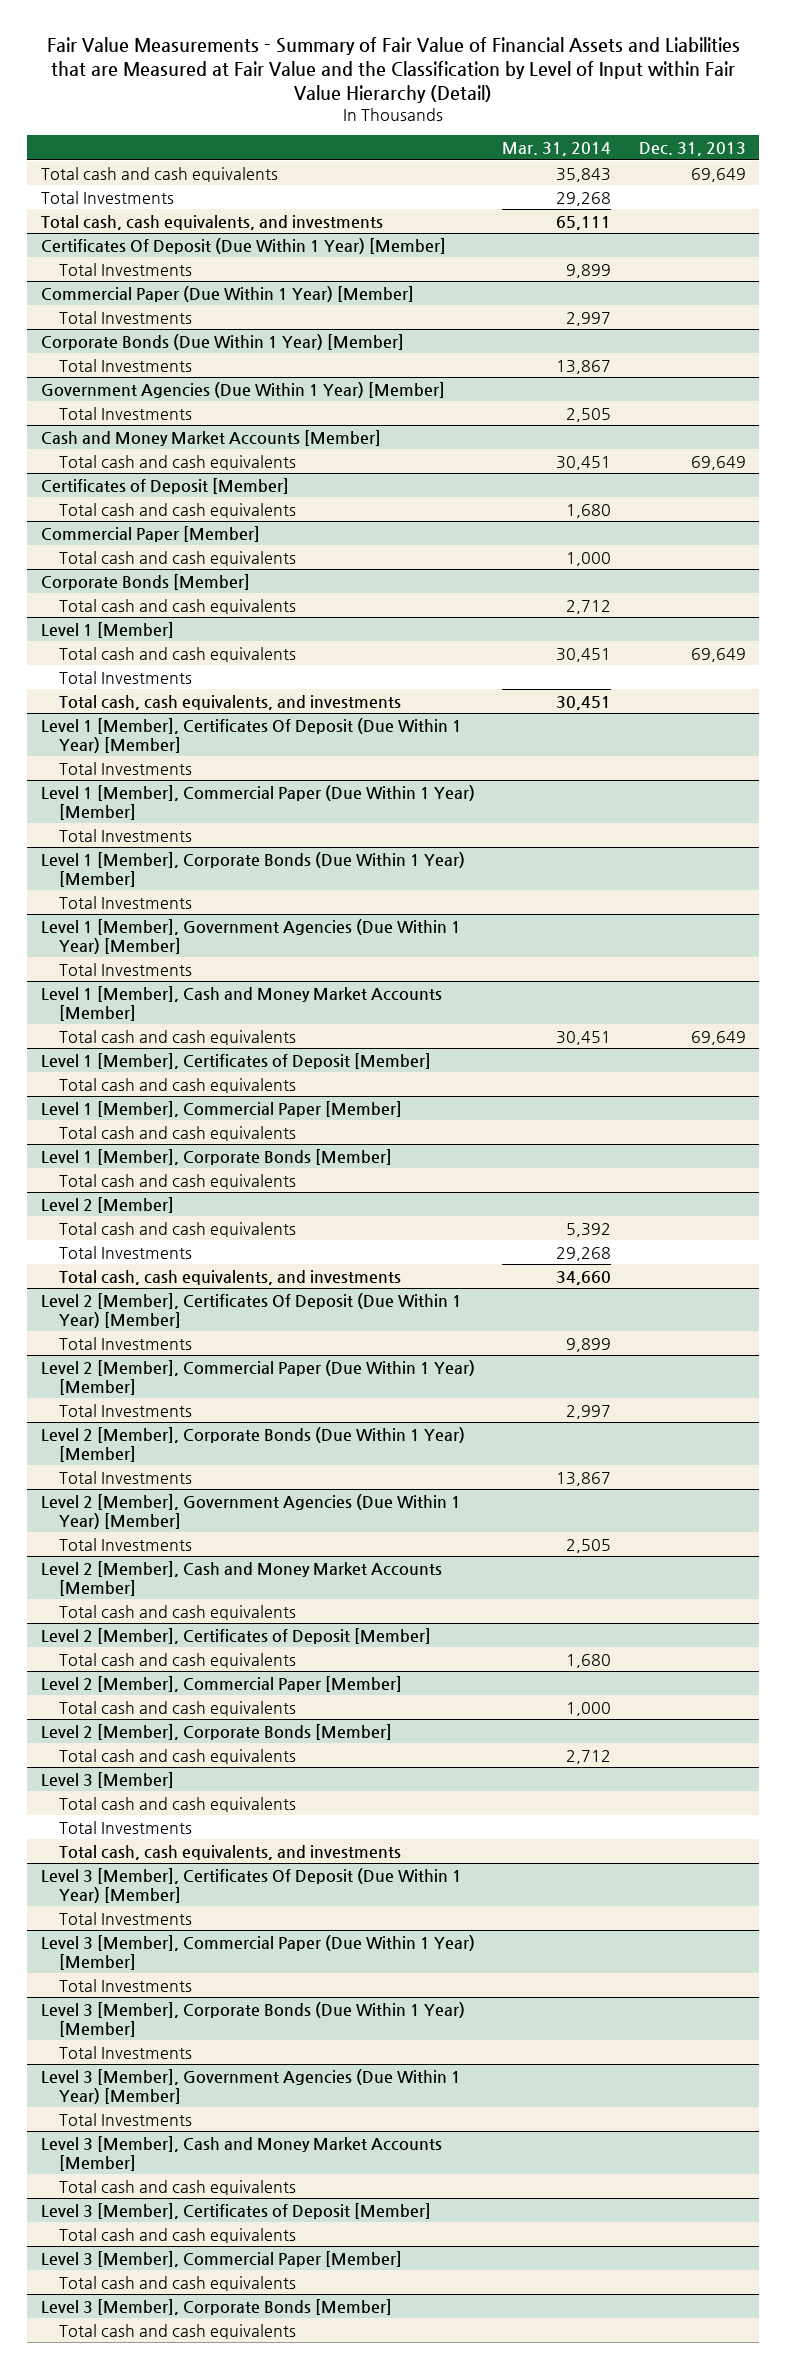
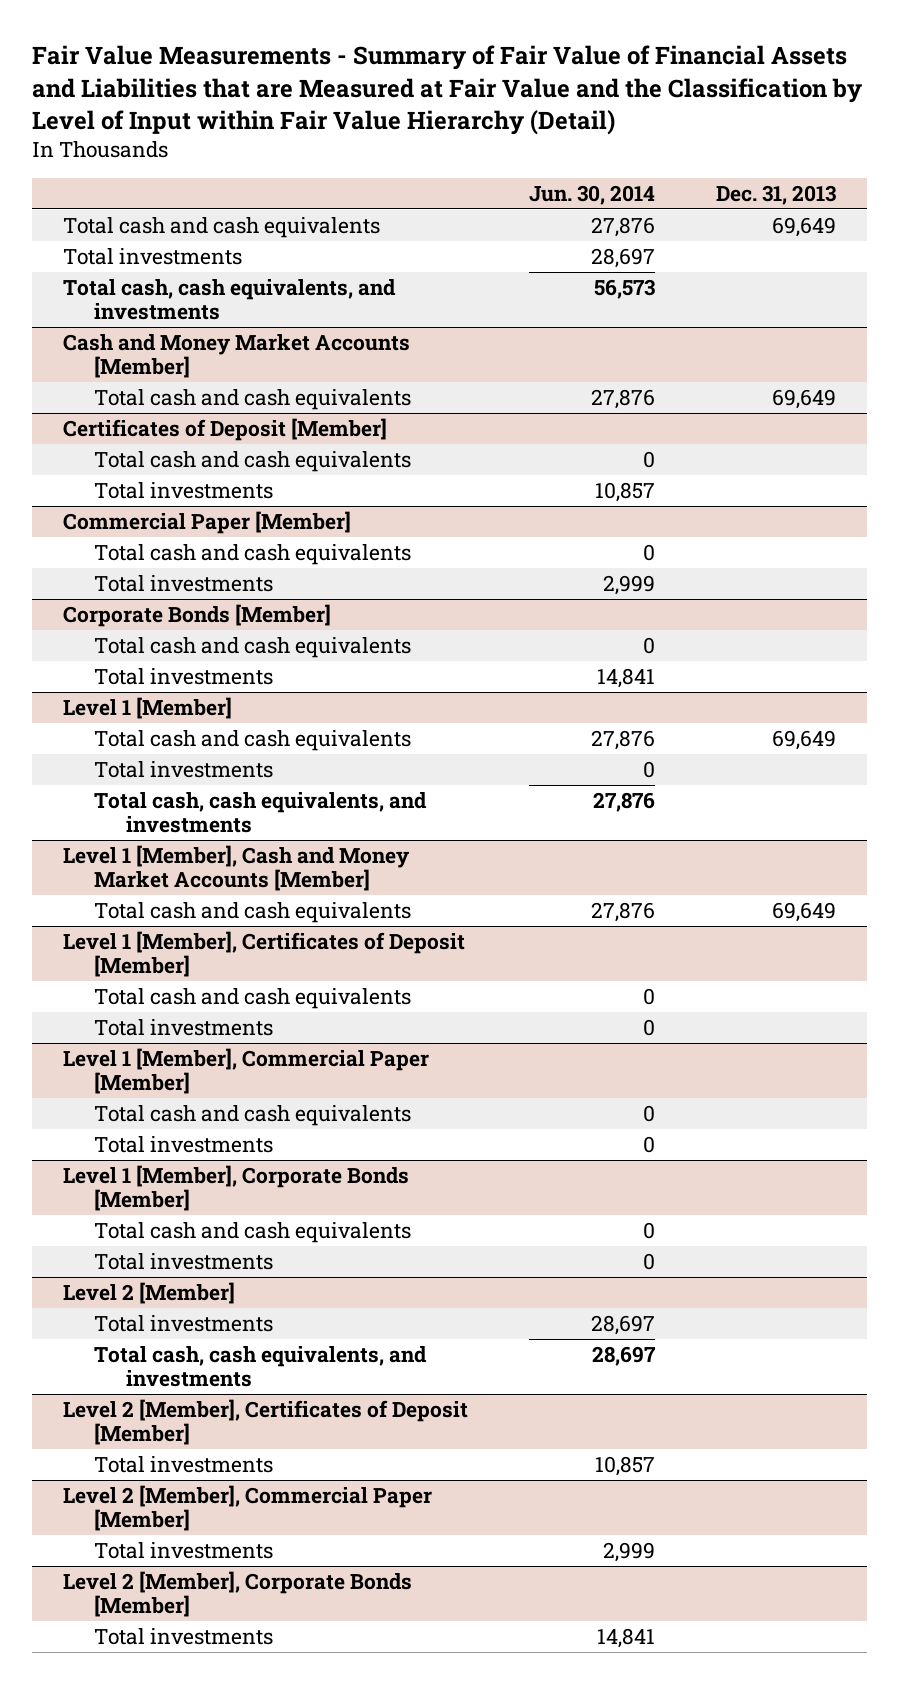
- | Mar. 31, 2014 | Dec. 31, 2013
+ | Jun. 30, 2014 | Dec. 31, 2013
- Total Investments | 29,268 |
+ Total investments | 28,697 |
- Certificates Of Deposit (Due Within 1 Year) [Member]
- Total Investments | 9,899 |
- Commercial Paper (Due Within 1 Year) [Member]
- Total Investments | 2,997 |
- Corporate Bonds (Due Within 1 Year) [Member]
- Total Investments | 13,867 |
- Government Agencies (Due Within 1 Year) [Member]
- Total Investments | 2,505 |
@ Certificates of Deposit [Member]
+ Total investments | 10,857 |
@ Commercial Paper [Member]
+ Total investments | 2,999 |
@ Corporate Bonds [Member]
+ Total investments | 14,841 |
@ Level 1 [Member]
- Total Investments
+ Total investments | 0 |
- Level 1 [Member], Certificates Of Deposit (Due Within 1 Year) [Member]
- Total Investments
- Level 1 [Member], Commercial Paper (Due Within 1 Year) [Member]
- Total Investments
- Level 1 [Member], Corporate Bonds (Due Within 1 Year) [Member]
- Total Investments
- Level 1 [Member], Government Agencies (Due Within 1 Year) [Member]
- Total Investments
@ Level 1 [Member], Certificates of Deposit [Member]
+ Total investments | 0 |
@ Level 1 [Member], Commercial Paper [Member]
+ Total investments | 0 |
@ Level 1 [Member], Corporate Bonds [Member]
+ Total investments | 0 |
@ Level 2 [Member]
- Total cash and cash equivalents | 5,392 |
- Total Investments | 29,268 |
+ Total investments | 28,697 |
- Level 2 [Member], Certificates Of Deposit (Due Within 1 Year) [Member]
- Total Investments | 9,899 |
- Level 2 [Member], Commercial Paper (Due Within 1 Year) [Member]
- Total Investments | 2,997 |
- Level 2 [Member], Corporate Bonds (Due Within 1 Year) [Member]
- Total Investments | 13,867 |
- Level 2 [Member], Government Agencies (Due Within 1 Year) [Member]
- Total Investments | 2,505 |
- Level 2 [Member], Cash and Money Market Accounts [Member]
- Total cash and cash equivalents
@ Level 2 [Member], Certificates of Deposit [Member]
- Total cash and cash equivalents | 1,680 |
+ Total investments | 10,857 |
@ Level 2 [Member], Commercial Paper [Member]
- Total cash and cash equivalents | 1,000 |
+ Total investments | 2,999 |
@ Level 2 [Member], Corporate Bonds [Member]
- Total cash and cash equivalents | 2,712 |
- Level 3 [Member]
- Total cash and cash equivalents
- Total Investments
- Total cash, cash equivalents, and investments
- Level 3 [Member], Certificates Of Deposit (Due Within 1 Year) [Member]
- Total Investments
- Level 3 [Member], Commercial Paper (Due Within 1 Year) [Member]
- Total Investments
- Level 3 [Member], Corporate Bonds (Due Within 1 Year) [Member]
- Total Investments
- Level 3 [Member], Government Agencies (Due Within 1 Year) [Member]
- Total Investments
- Level 3 [Member], Cash and Money Market Accounts [Member]
- Total cash and cash equivalents
- Level 3 [Member], Certificates of Deposit [Member]
- Total cash and cash equivalents
- Level 3 [Member], Commercial Paper [Member]
- Total cash and cash equivalents
- Level 3 [Member], Corporate Bonds [Member]
- Total cash and cash equivalents
@ Level 2 [Member], Corporate Bonds [Member]
+ Total investments | 14,841 |

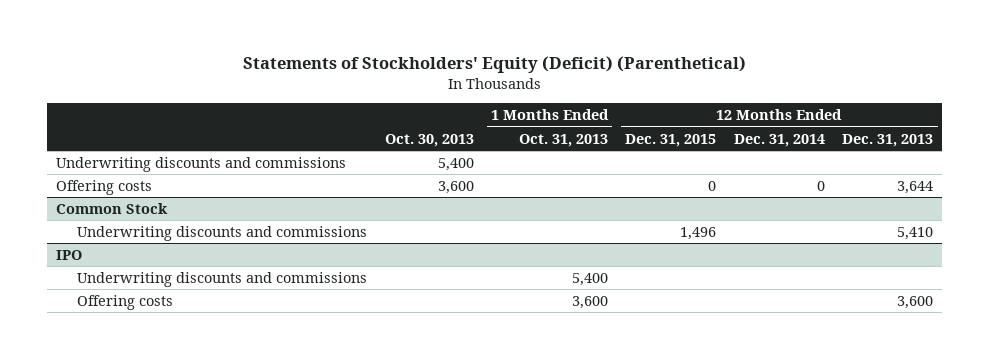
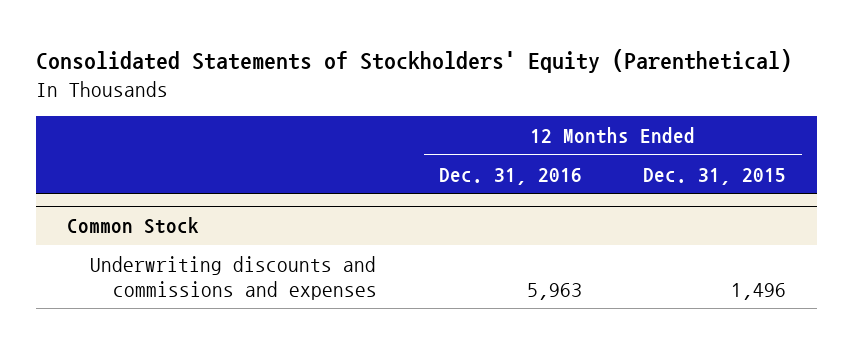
- Statements of Stockholders' Equity (Deficit) (Parenthetical)
+ Consolidated Statements of Stockholders' Equity (Parenthetical)
- | Oct. 30, 2013 | 1 Months Ended Oct. 31, 2013 | 12 Months Ended Dec. 31, 2015 | 12 Months Ended Dec. 31, 2014 | 12 Months Ended Dec. 31, 2013
+ | 12 Months Ended Dec. 31, 2016 | 12 Months Ended Dec. 31, 2015
- Underwriting discounts and commissions | 5,400 | | | |
- Offering costs | 3,600 | | 0 | 0 | 3,644
@ Common Stock
- Underwriting discounts and commissions | | | 1,496 | | 5,410
- IPO
- Underwriting discounts and commissions | | 5,400 | | |
- Offering costs | | 3,600 | | | 3,600
@ Common Stock
+ Underwriting discounts and commissions and expenses | 5,963 | 1,496

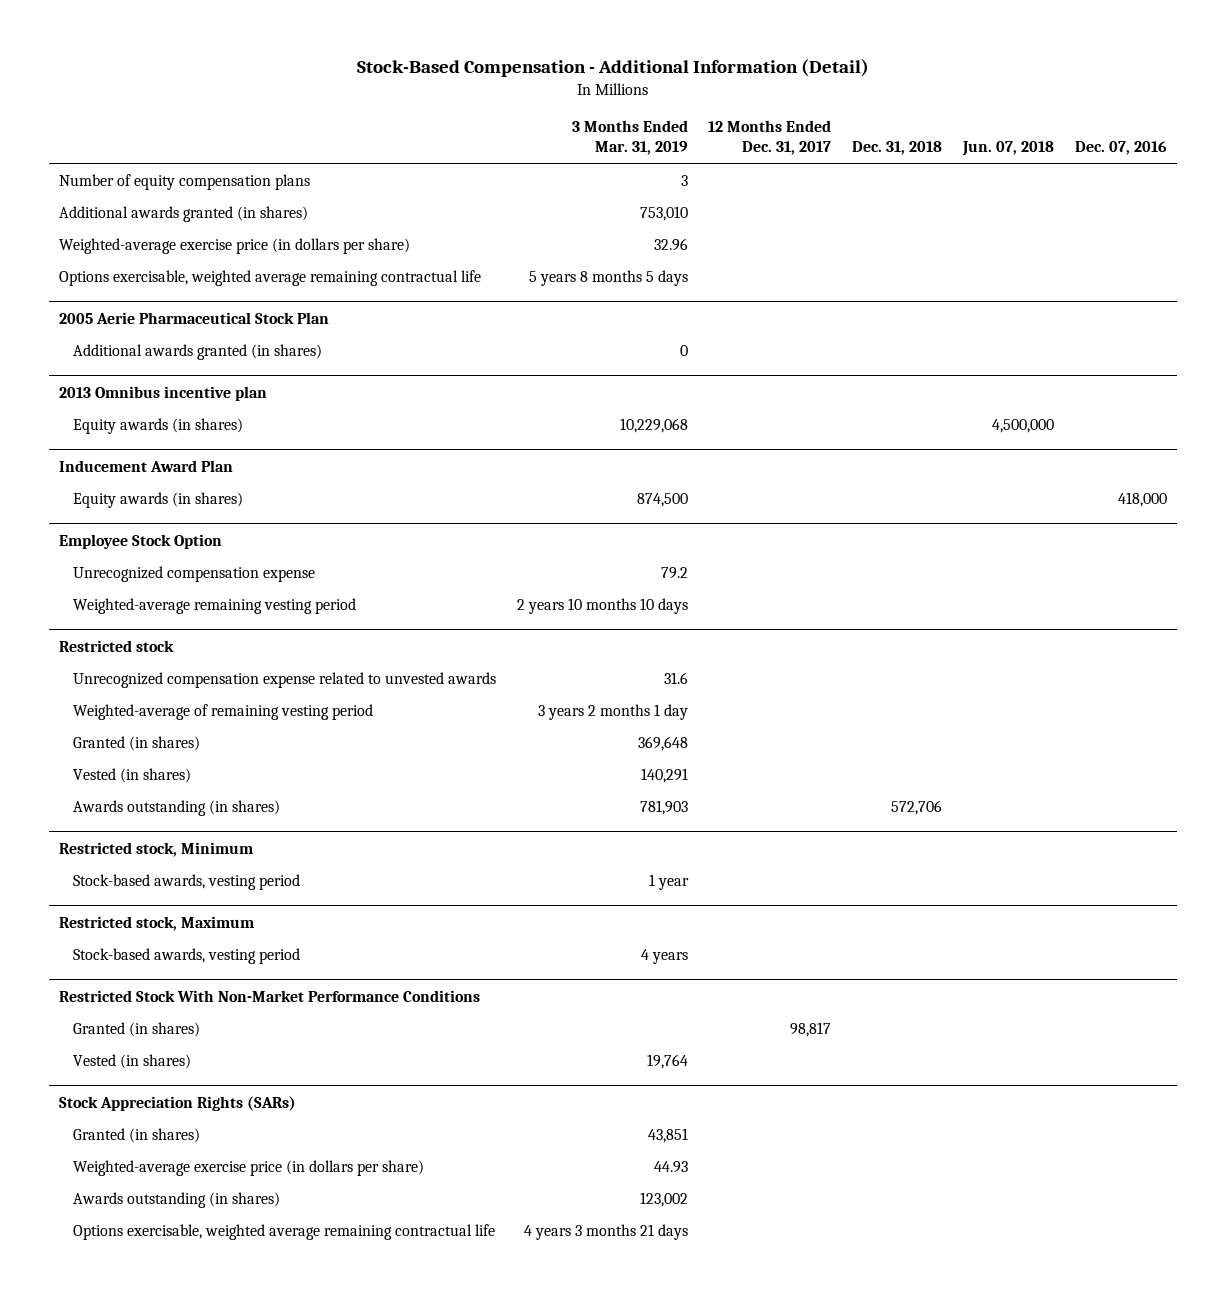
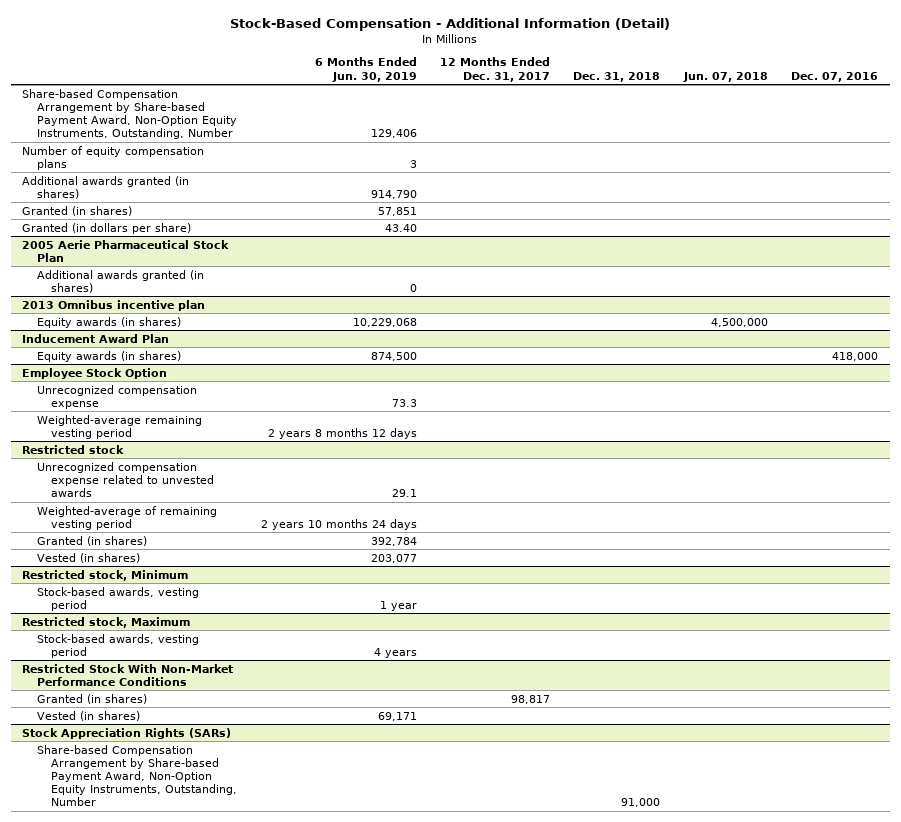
- | 3 Months Ended Mar. 31, 2019 | 12 Months Ended Dec. 31, 2017 | Dec. 31, 2018 | Jun. 07, 2018 | Dec. 07, 2016
+ | 6 Months Ended Jun. 30, 2019 | 12 Months Ended Dec. 31, 2017 | Dec. 31, 2018 | Jun. 07, 2018 | Dec. 07, 2016
+ Share-based Compensation Arrangement by Share-based Payment Award, Non-Option Equity Instruments, Outstanding, Number | 129,406 | | | |
- Weighted-average exercise price (in dollars per share) | 32.96 | | | |
- Options exercisable, weighted average remaining contractual life | 5 years 8 months 5 days | | | |
+ Granted (in shares) | 57,851 | | | |
+ Granted (in dollars per share) | 43.40 | | | |
@ Restricted stock
- Awards outstanding (in shares) | 781,903 | | 572,706 | |
@ Stock Appreciation Rights (SARs)
- Granted (in shares) | 43,851 | | | |
- Weighted-average exercise price (in dollars per share) | 44.93 | | | |
- Awards outstanding (in shares) | 123,002 | | | |
- Options exercisable, weighted average remaining contractual life | 4 years 3 months 21 days | | | |
+ Share-based Compensation Arrangement by Share-based Payment Award, Non-Option Equity Instruments, Outstanding, Number | | | 91,000 | |

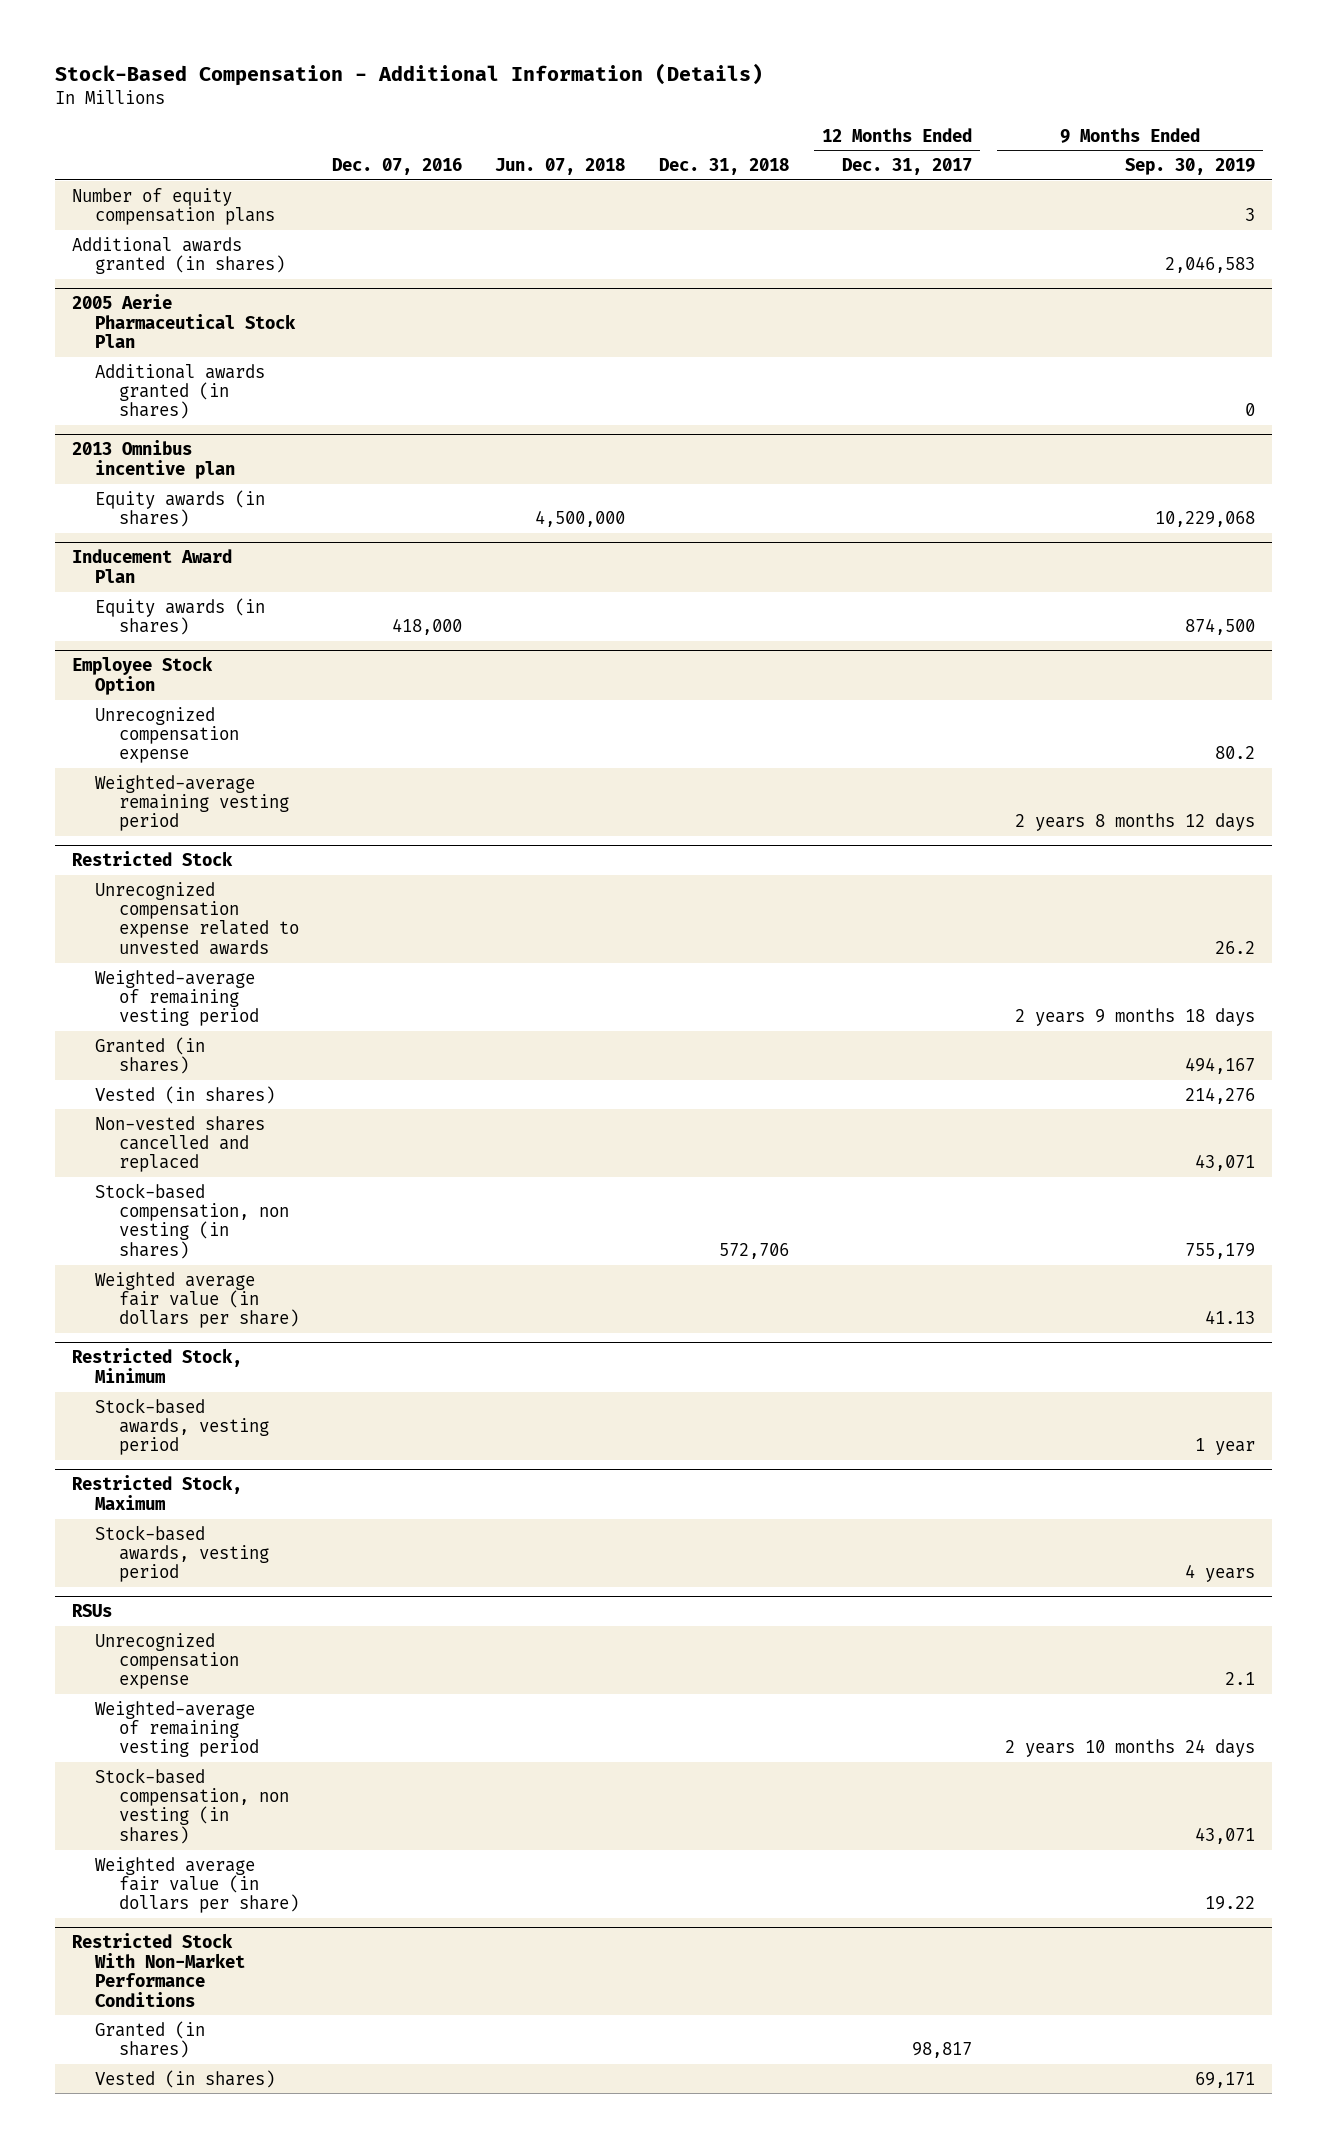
- Stock-Based Compensation - Additional Information (Detail)
+ Stock-Based Compensation - Additional Information (Details)
- | 6 Months Ended Jun. 30, 2019 | 12 Months Ended Dec. 31, 2017 | Dec. 31, 2018 | Jun. 07, 2018 | Dec. 07, 2016
+ | Dec. 07, 2016 | Jun. 07, 2018 | Dec. 31, 2018 | 12 Months Ended Dec. 31, 2017 | 9 Months Ended Sep. 30, 2019
- Share-based Compensation Arrangement by Share-based Payment Award, Non-Option Equity Instruments, Outstanding, Number | 129,406 | | | |
- Granted (in shares) | 57,851 | | | |
- Granted (in dollars per share) | 43.40 | | | |
- Restricted stock
+ Restricted Stock
- Restricted stock, Minimum
+ Non-vested shares cancelled and replaced | | | | | 43,071
+ Stock-based compensation, non vesting (in shares) | | | 572,706 | | 755,179
+ Weighted average fair value (in dollars per share) | | | | | 41.13
+ Restricted Stock, Minimum
- Restricted stock, Maximum
+ Restricted Stock, Maximum
+ RSUs
+ Unrecognized compensation expense | | | | | 2.1
+ Weighted-average of remaining vesting period | | | | | 2 years 10 months 24 days
+ Stock-based compensation, non vesting (in shares) | | | | | 43,071
+ Weighted average fair value (in dollars per share) | | | | | 19.22
- Stock Appreciation Rights (SARs)
- Share-based Compensation Arrangement by Share-based Payment Award, Non-Option Equity Instruments, Outstanding, Number | | | 91,000 | |

